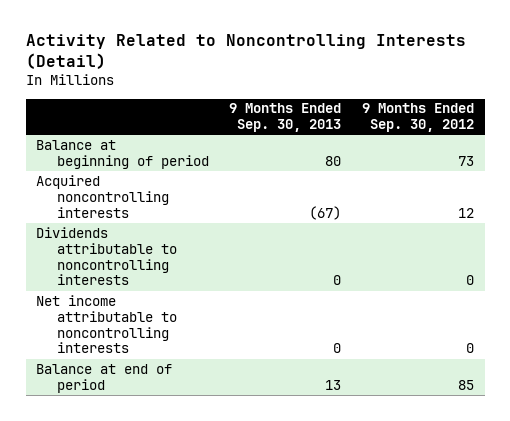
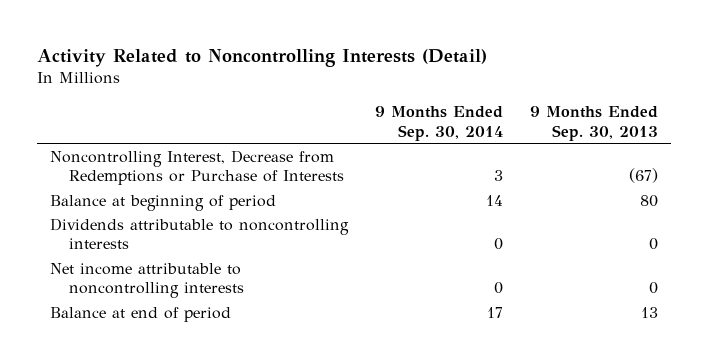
- | 9 Months Ended Sep. 30, 2013 | 9 Months Ended Sep. 30, 2012
+ | 9 Months Ended Sep. 30, 2014 | 9 Months Ended Sep. 30, 2013
+ Noncontrolling Interest, Decrease from Redemptions or Purchase of Interests | 3 | (67)
- Acquired noncontrolling interests | (67) | 12

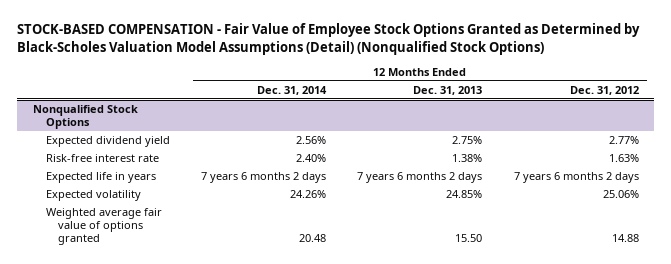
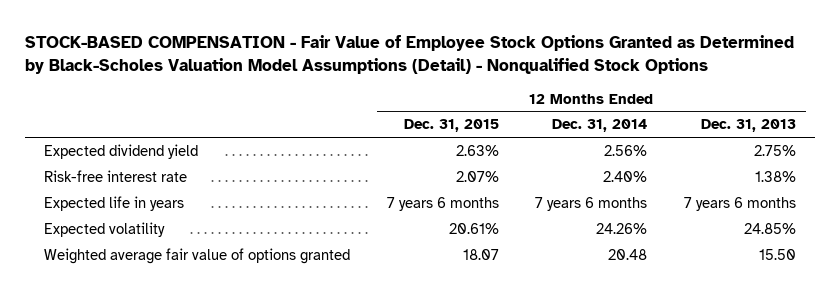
- STOCK-BASED COMPENSATION - Fair Value of Employee Stock Options Granted as Determined by Black-Scholes Valuation Model Assumptions (Detail) (Nonqualified Stock Options)
+ STOCK-BASED COMPENSATION - Fair Value of Employee Stock Options Granted as Determined by Black-Scholes Valuation Model Assumptions (Detail) - Nonqualified Stock Options
- | 12 Months Ended Dec. 31, 2014 | 12 Months Ended Dec. 31, 2013 | 12 Months Ended Dec. 31, 2012
+ | 12 Months Ended Dec. 31, 2015 | 12 Months Ended Dec. 31, 2014 | 12 Months Ended Dec. 31, 2013
- Nonqualified Stock Options
- Expected life in years | 7 years 6 months 2 days | 7 years 6 months 2 days | 7 years 6 months 2 days
+ Expected life in years | 7 years 6 months | 7 years 6 months | 7 years 6 months

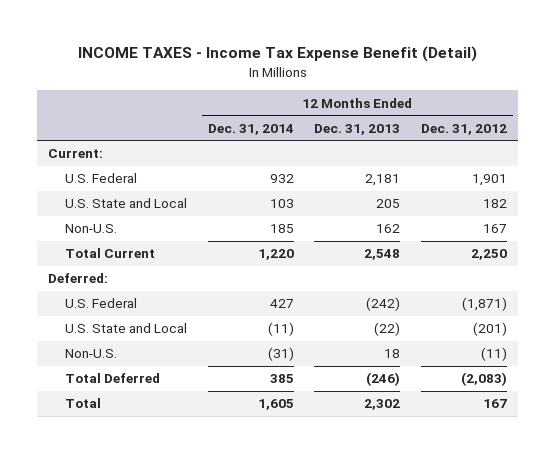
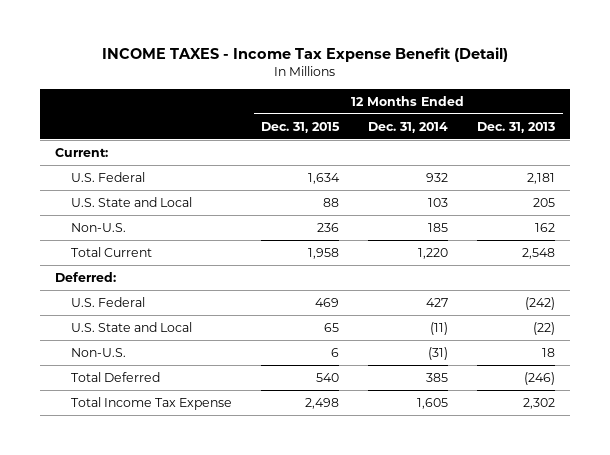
- | 12 Months Ended Dec. 31, 2014 | 12 Months Ended Dec. 31, 2013 | 12 Months Ended Dec. 31, 2012
+ | 12 Months Ended Dec. 31, 2015 | 12 Months Ended Dec. 31, 2014 | 12 Months Ended Dec. 31, 2013
- Total | 1,605 | 2,302 | 167
+ Total Income Tax Expense | 2,498 | 1,605 | 2,302

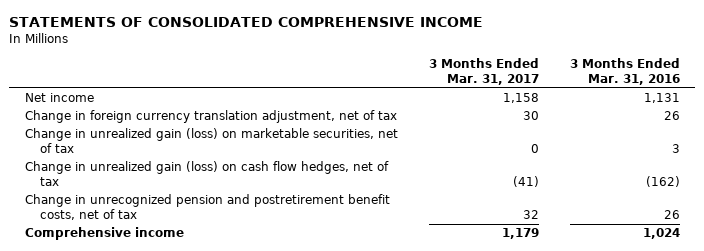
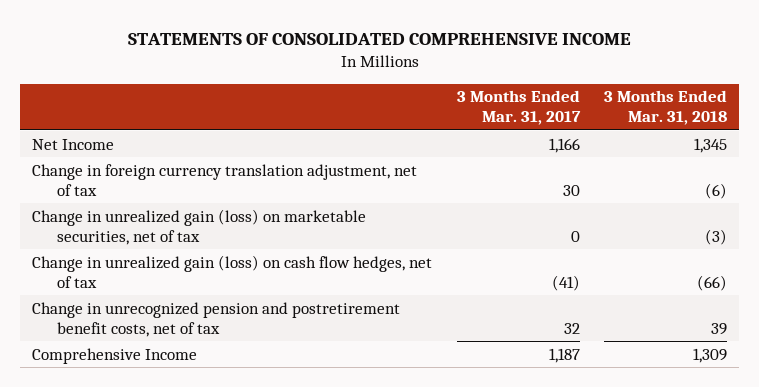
- | 3 Months Ended Mar. 31, 2017 | 3 Months Ended Mar. 31, 2016
+ | 3 Months Ended Mar. 31, 2017 | 3 Months Ended Mar. 31, 2018
- Net income | 1,158 | 1,131
+ Net Income | 1,166 | 1,345
- Comprehensive income | 1,179 | 1,024
+ Comprehensive Income | 1,187 | 1,309

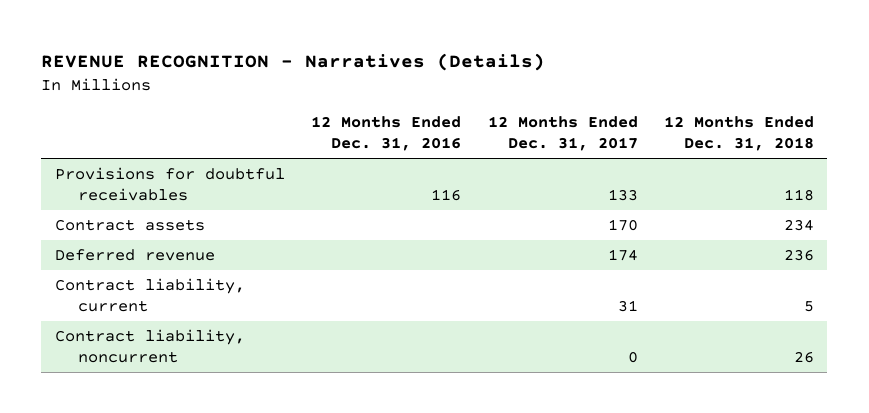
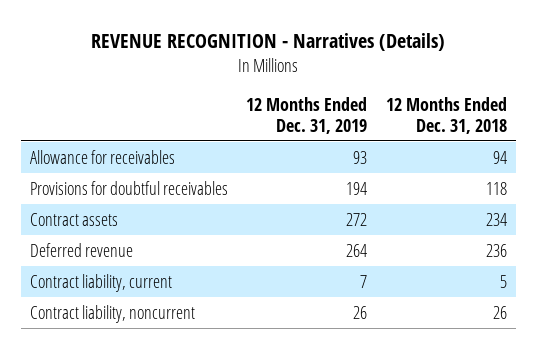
- | 12 Months Ended Dec. 31, 2016 | 12 Months Ended Dec. 31, 2017 | 12 Months Ended Dec. 31, 2018
+ | 12 Months Ended Dec. 31, 2019 | 12 Months Ended Dec. 31, 2018
+ Allowance for receivables | 93 | 94

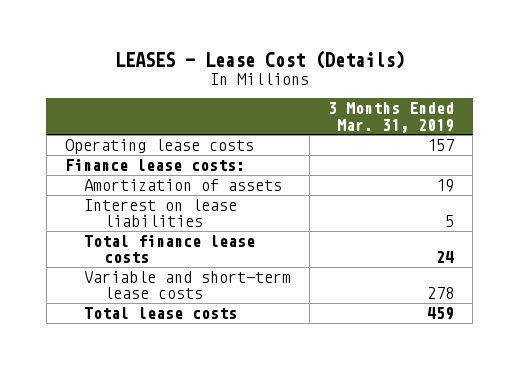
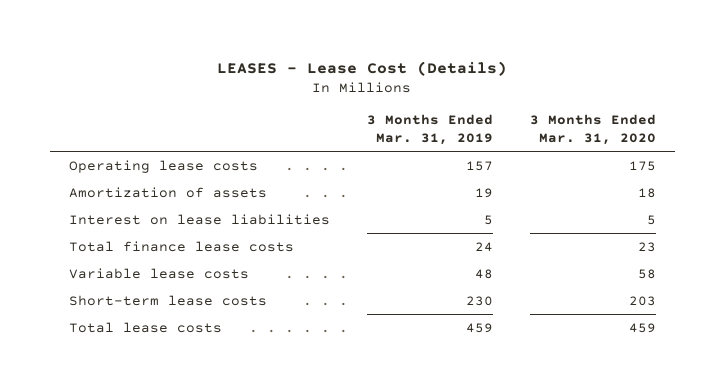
- | 3 Months Ended Mar. 31, 2019
+ | 3 Months Ended Mar. 31, 2019 | 3 Months Ended Mar. 31, 2020
- Finance lease costs:
- Variable and short-term lease costs | 278
+ Variable lease costs | 48 | 58
+ Short-term lease costs | 230 | 203

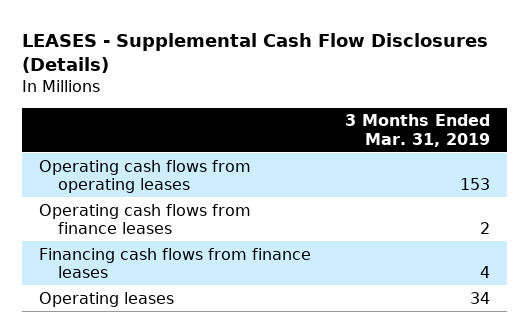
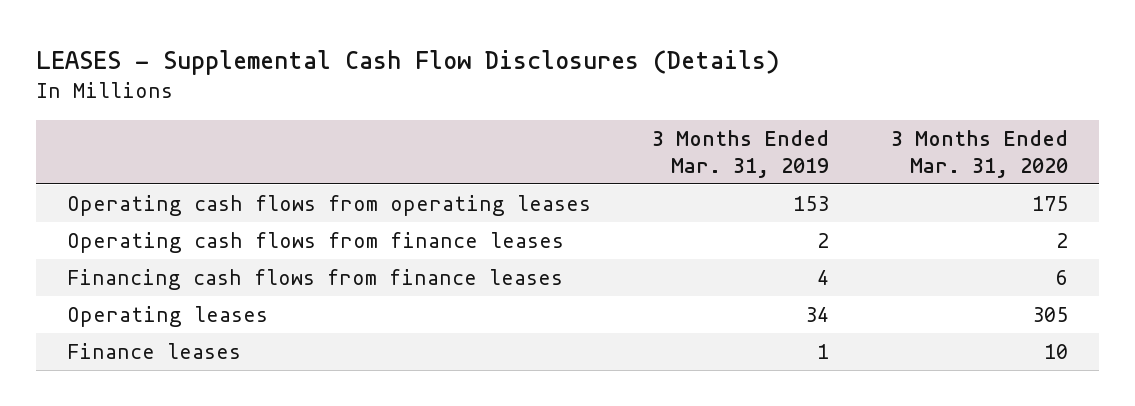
- | 3 Months Ended Mar. 31, 2019
+ | 3 Months Ended Mar. 31, 2019 | 3 Months Ended Mar. 31, 2020
+ Finance leases | 1 | 10

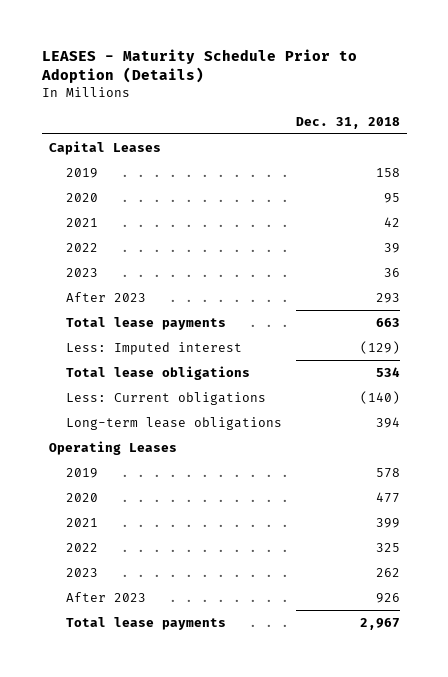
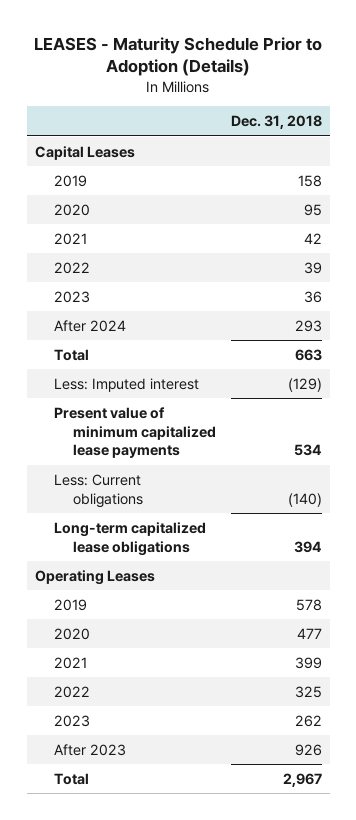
- After 2023 | 293
- Total lease payments | 663
+ After 2024 | 293
+ Total | 663
- Total lease obligations | 534
+ Present value of minimum capitalized lease payments | 534
- Long-term lease obligations | 394
+ Long-term capitalized lease obligations | 394
- Total lease payments | 2,967
+ Total | 2,967

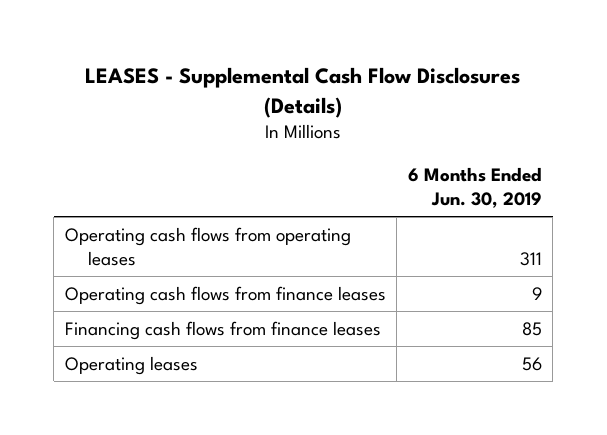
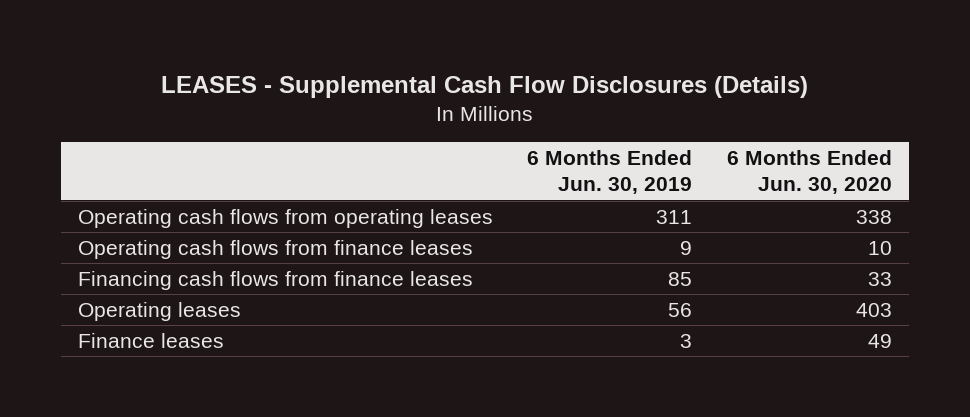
- | 6 Months Ended Jun. 30, 2019
+ | 6 Months Ended Jun. 30, 2019 | 6 Months Ended Jun. 30, 2020
+ Finance leases | 3 | 49

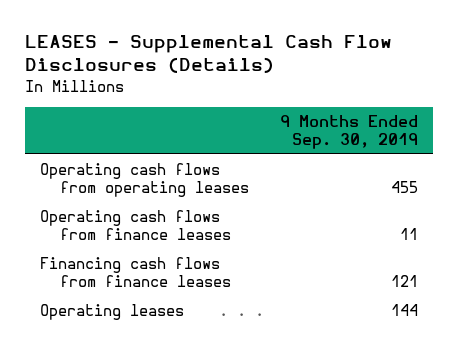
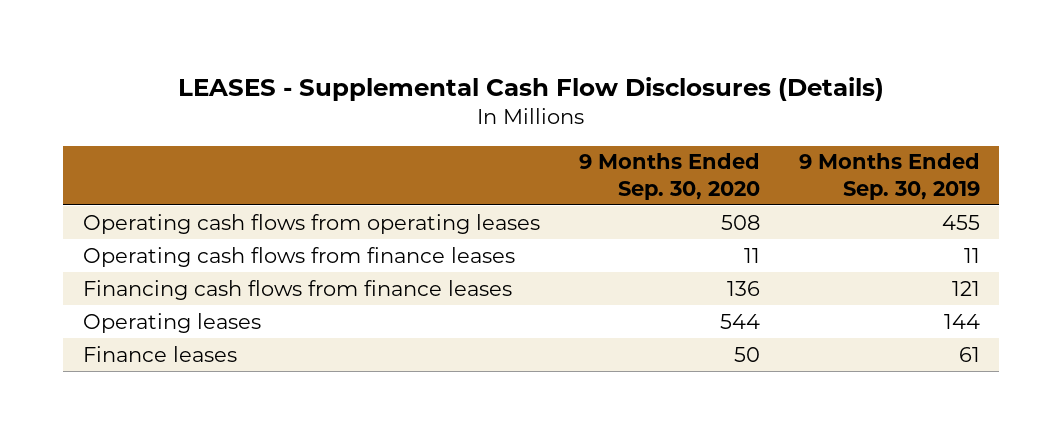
- | 9 Months Ended Sep. 30, 2019
+ | 9 Months Ended Sep. 30, 2020 | 9 Months Ended Sep. 30, 2019
+ Finance leases | 50 | 61

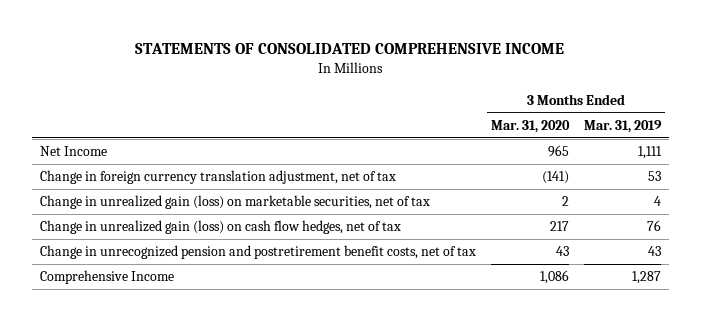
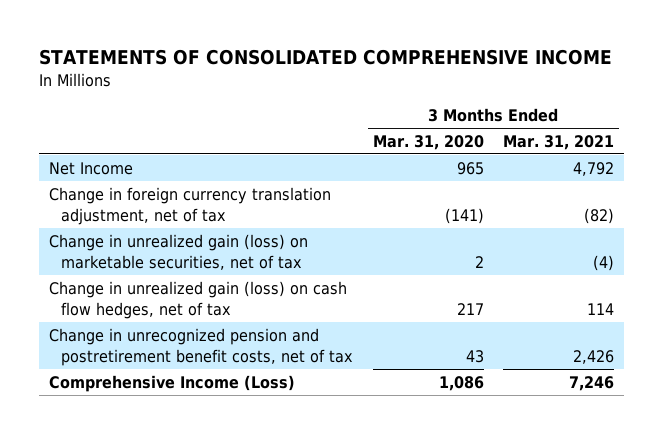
- | 3 Months Ended Mar. 31, 2020 | 3 Months Ended Mar. 31, 2019
+ | 3 Months Ended Mar. 31, 2020 | 3 Months Ended Mar. 31, 2021
- Comprehensive Income | 1,086 | 1,287
+ Comprehensive Income (Loss) | 1,086 | 7,246

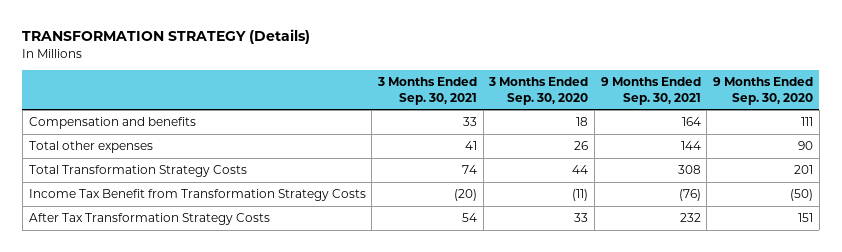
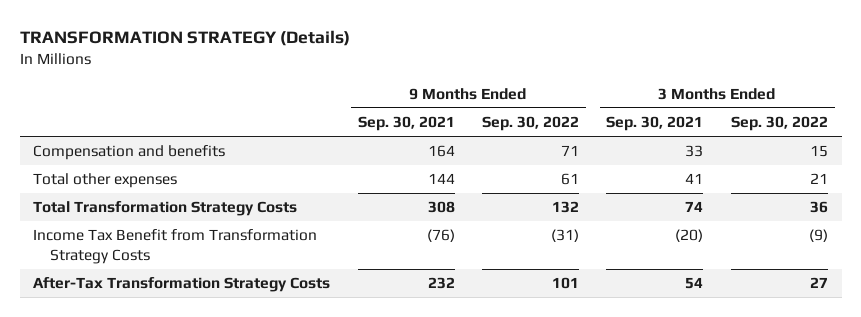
- | 3 Months Ended Sep. 30, 2021 | 3 Months Ended Sep. 30, 2020 | 9 Months Ended Sep. 30, 2021 | 9 Months Ended Sep. 30, 2020
+ | 9 Months Ended Sep. 30, 2021 | 9 Months Ended Sep. 30, 2022 | 3 Months Ended Sep. 30, 2021 | 3 Months Ended Sep. 30, 2022
- After Tax Transformation Strategy Costs | 54 | 33 | 232 | 151
+ After-Tax Transformation Strategy Costs | 232 | 101 | 54 | 27

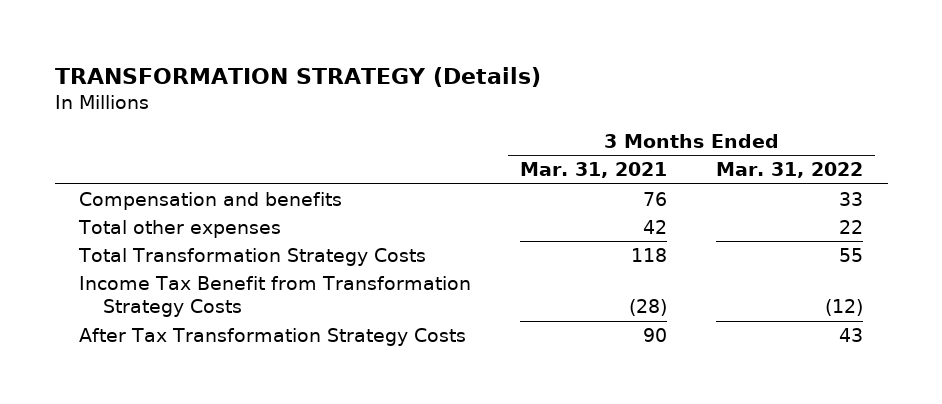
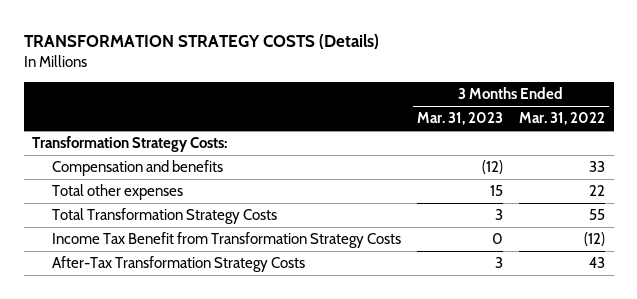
- TRANSFORMATION STRATEGY (Details)
+ TRANSFORMATION STRATEGY COSTS (Details)
- | 3 Months Ended Mar. 31, 2021 | 3 Months Ended Mar. 31, 2022
+ | 3 Months Ended Mar. 31, 2023 | 3 Months Ended Mar. 31, 2022
+ Transformation Strategy Costs:
- After Tax Transformation Strategy Costs | 90 | 43
+ After-Tax Transformation Strategy Costs | 3 | 43

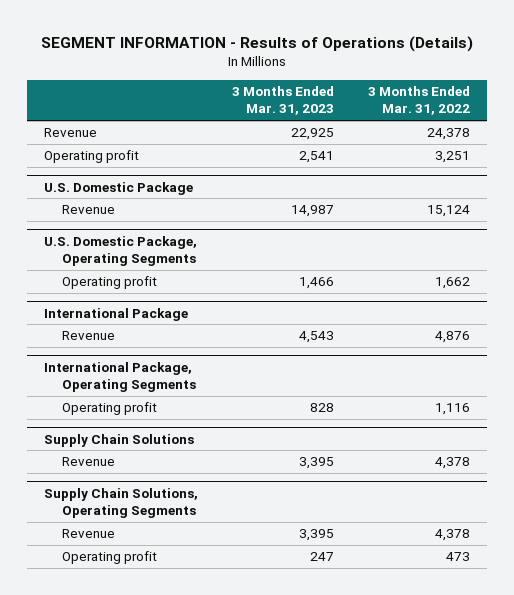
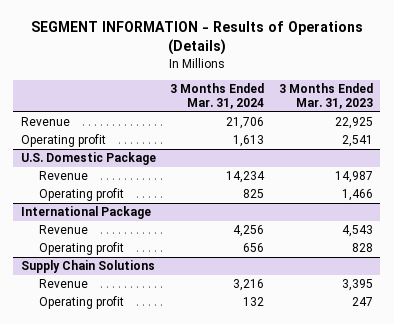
- | 3 Months Ended Mar. 31, 2023 | 3 Months Ended Mar. 31, 2022
+ | 3 Months Ended Mar. 31, 2024 | 3 Months Ended Mar. 31, 2023
- U.S. Domestic Package, Operating Segments
- International Package, Operating Segments
- Supply Chain Solutions, Operating Segments
- Revenue | 3,395 | 4,378

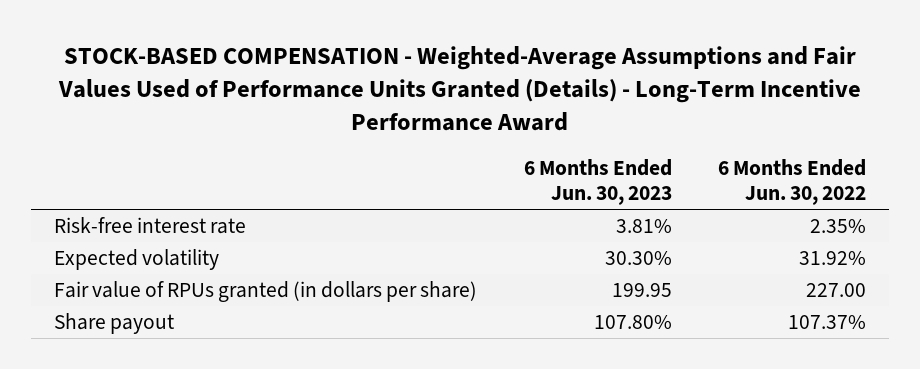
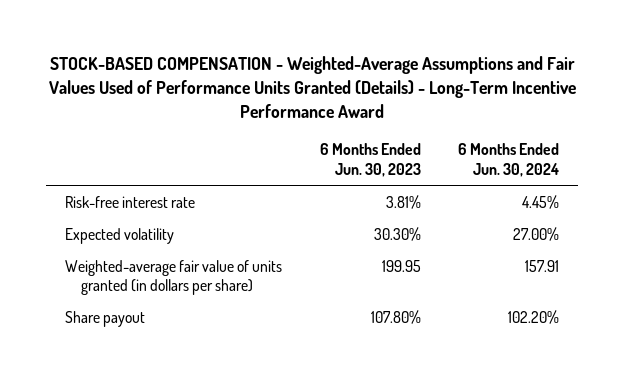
- | 6 Months Ended Jun. 30, 2023 | 6 Months Ended Jun. 30, 2022
+ | 6 Months Ended Jun. 30, 2023 | 6 Months Ended Jun. 30, 2024
- Fair value of RPUs granted (in dollars per share) | 199.95 | 227.00
+ Weighted-average fair value of units granted (in dollars per share) | 199.95 | 157.91

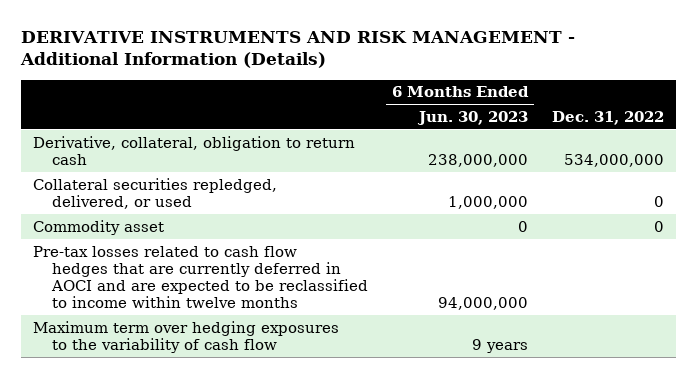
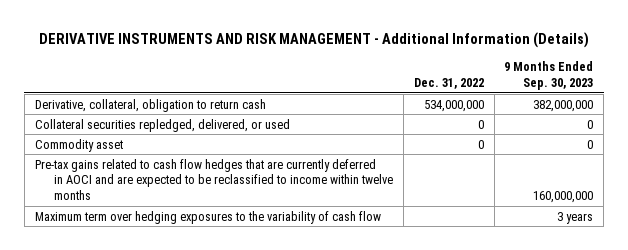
- | 6 Months Ended Jun. 30, 2023 | Dec. 31, 2022
+ | Dec. 31, 2022 | 9 Months Ended Sep. 30, 2023
- Pre-tax losses related to cash flow hedges that are currently deferred in AOCI and are expected to be reclassified to income within twelve months | 94,000,000 |
+ Pre-tax gains related to cash flow hedges that are currently deferred in AOCI and are expected to be reclassified to income within twelve months | | 160,000,000

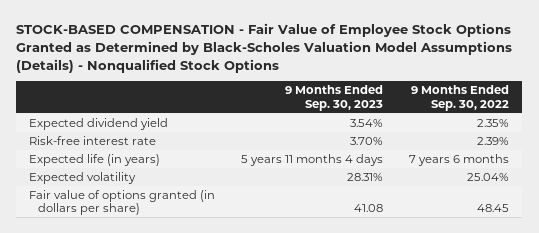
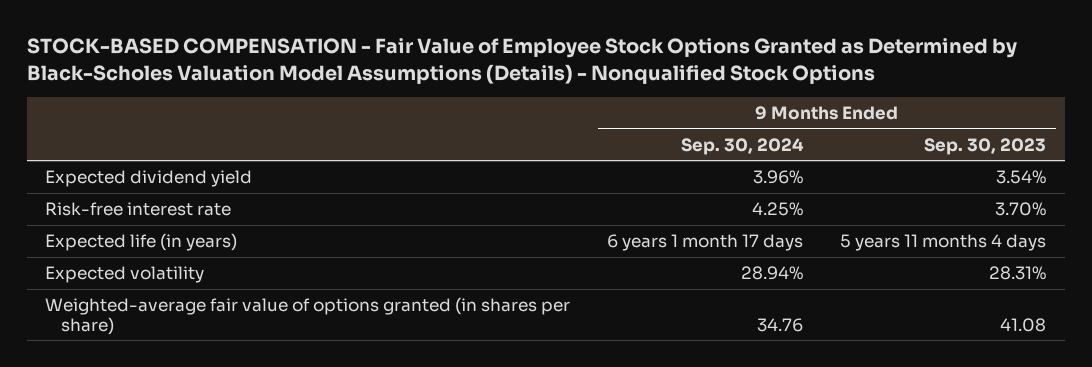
- | 9 Months Ended Sep. 30, 2023 | 9 Months Ended Sep. 30, 2022
+ | 9 Months Ended Sep. 30, 2024 | 9 Months Ended Sep. 30, 2023
- Fair value of options granted (in dollars per share) | 41.08 | 48.45
+ Weighted-average fair value of options granted (in shares per share) | 34.76 | 41.08

